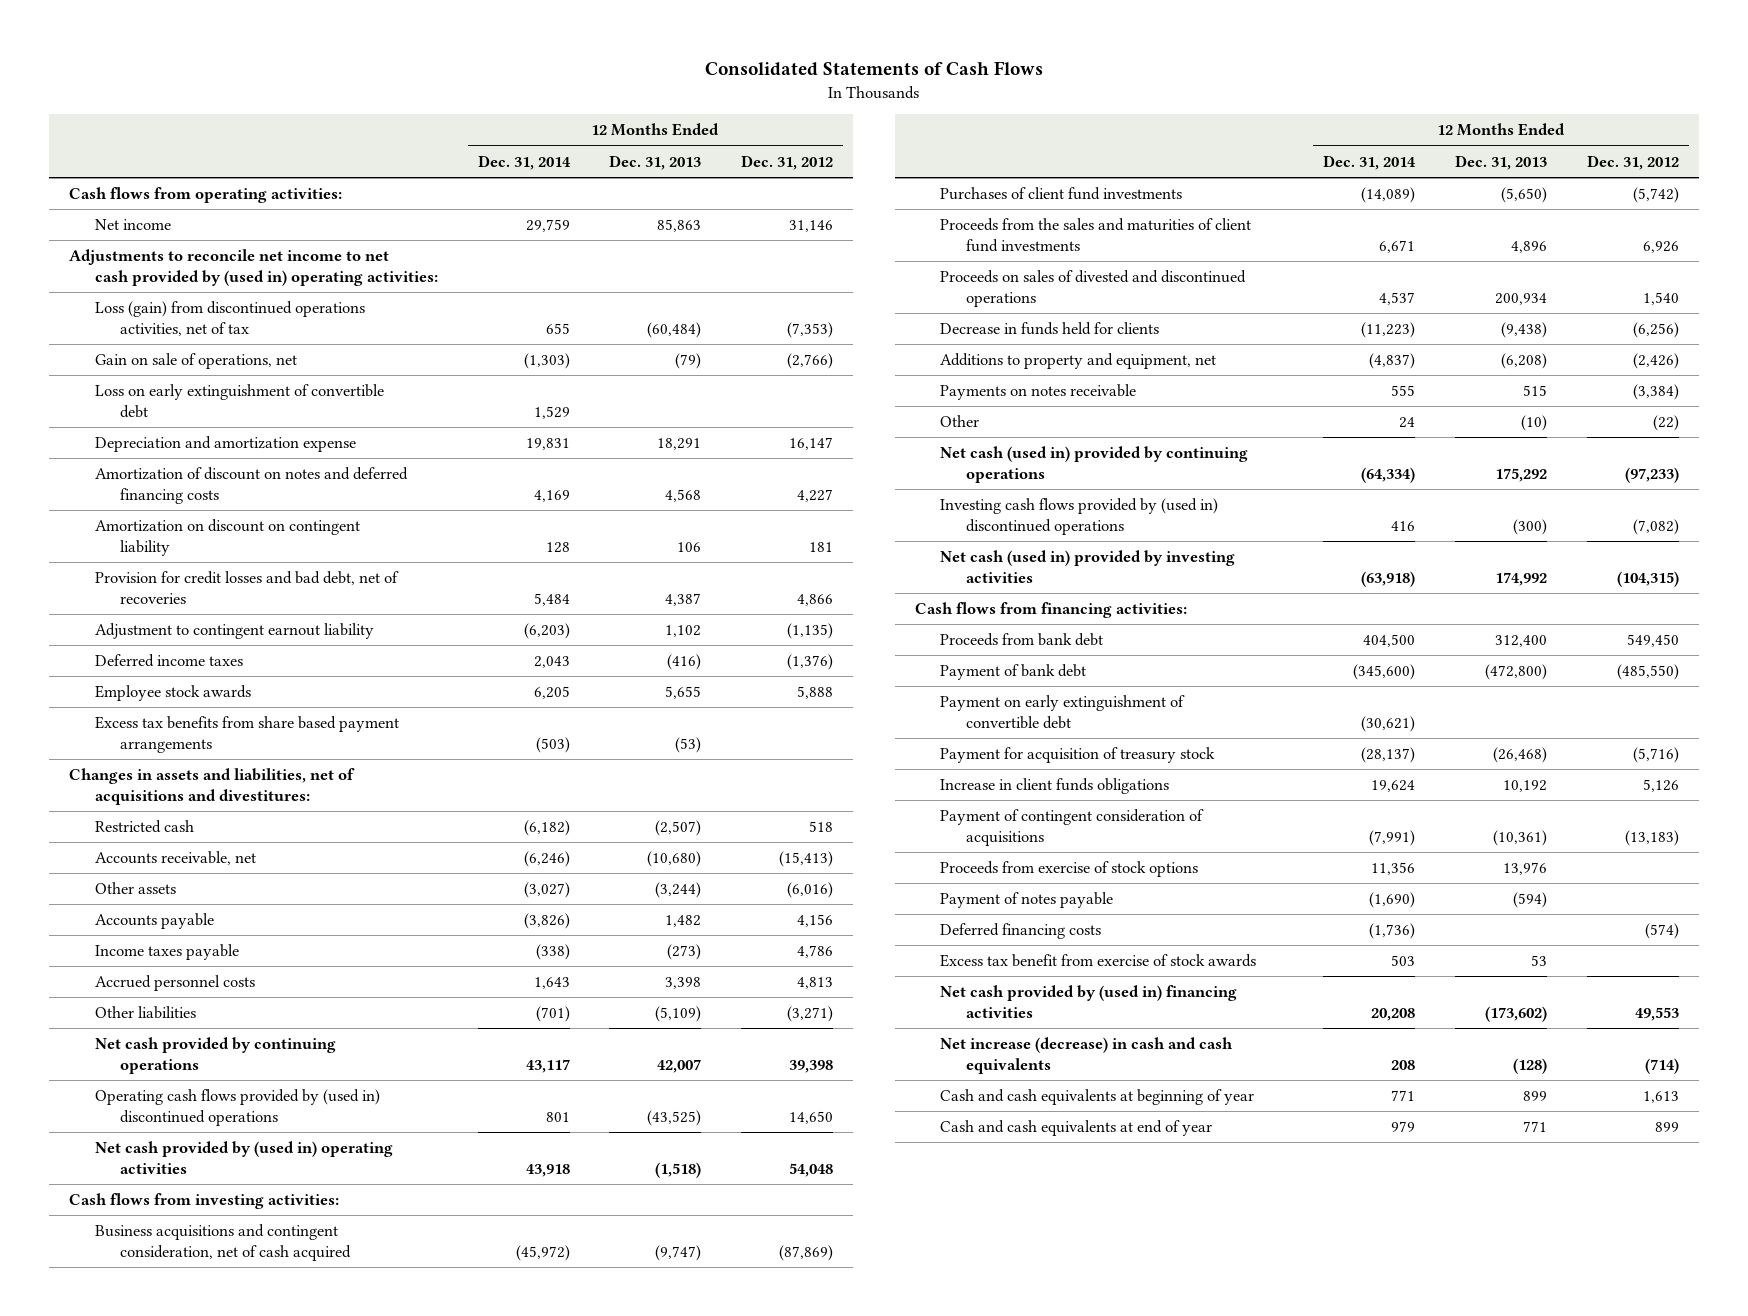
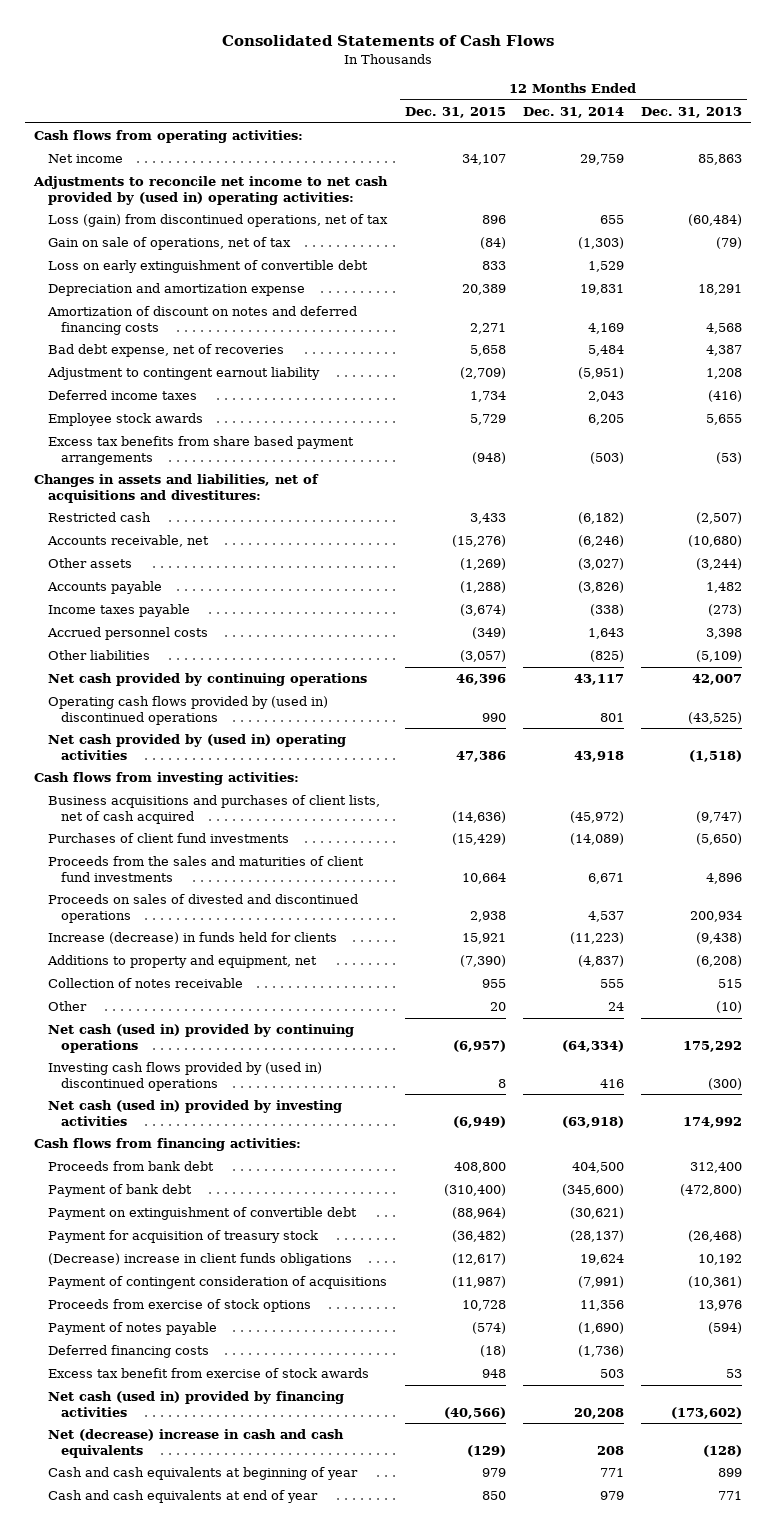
- | 12 Months Ended Dec. 31, 2014 | 12 Months Ended Dec. 31, 2013 | 12 Months Ended Dec. 31, 2012
+ | 12 Months Ended Dec. 31, 2015 | 12 Months Ended Dec. 31, 2014 | 12 Months Ended Dec. 31, 2013
- Loss (gain) from discontinued operations activities, net of tax | 655 | (60,484) | (7,353)
- Gain on sale of operations, net | (1,303) | (79) | (2,766)
+ Loss (gain) from discontinued operations, net of tax | 896 | 655 | (60,484)
+ Gain on sale of operations, net of tax | (84) | (1,303) | (79)
- Amortization on discount on contingent liability | 128 | 106 | 181
- Provision for credit losses and bad debt, net of recoveries | 5,484 | 4,387 | 4,866
- Adjustment to contingent earnout liability | (6,203) | 1,102 | (1,135)
+ Bad debt expense, net of recoveries | 5,658 | 5,484 | 4,387
+ Adjustment to contingent earnout liability | (2,709) | (5,951) | 1,208
- Other liabilities | (701) | (5,109) | (3,271)
+ Other liabilities | (3,057) | (825) | (5,109)
- Business acquisitions and contingent consideration, net of cash acquired | (45,972) | (9,747) | (87,869)
+ Business acquisitions and purchases of client lists, net of cash acquired | (14,636) | (45,972) | (9,747)
- Decrease in funds held for clients | (11,223) | (9,438) | (6,256)
+ Increase (decrease) in funds held for clients | 15,921 | (11,223) | (9,438)
- Payments on notes receivable | 555 | 515 | (3,384)
+ Collection of notes receivable | 955 | 555 | 515
- Payment on early extinguishment of convertible debt | (30,621) | |
+ Payment on extinguishment of convertible debt | (88,964) | (30,621) |
- Increase in client funds obligations | 19,624 | 10,192 | 5,126
+ (Decrease) increase in client funds obligations | (12,617) | 19,624 | 10,192
- Net cash provided by (used in) financing activities | 20,208 | (173,602) | 49,553
- Net increase (decrease) in cash and cash equivalents | 208 | (128) | (714)
+ Net cash (used in) provided by financing activities | (40,566) | 20,208 | (173,602)
+ Net (decrease) increase in cash and cash equivalents | (129) | 208 | (128)

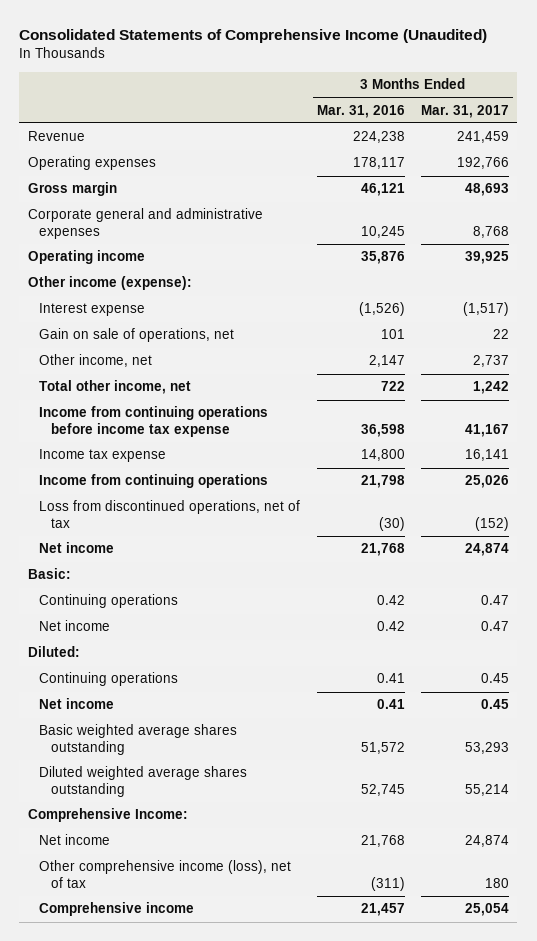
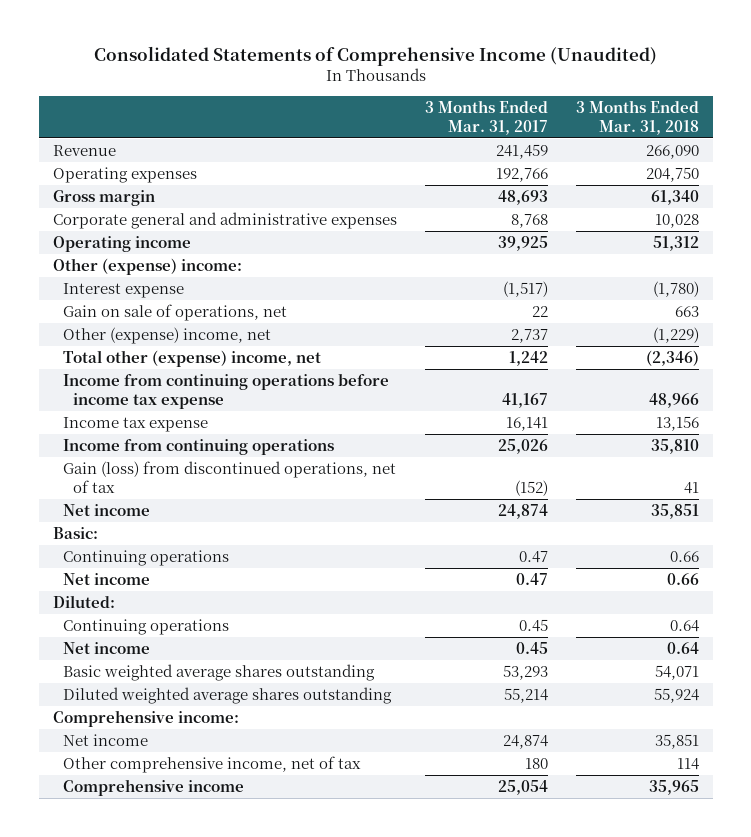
- | 3 Months Ended Mar. 31, 2016 | 3 Months Ended Mar. 31, 2017
+ | 3 Months Ended Mar. 31, 2017 | 3 Months Ended Mar. 31, 2018
- Other income (expense):
+ Other (expense) income:
- Other income, net | 2,147 | 2,737
- Total other income, net | 722 | 1,242
+ Other (expense) income, net | 2,737 | (1,229)
+ Total other (expense) income, net | 1,242 | (2,346)
- Loss from discontinued operations, net of tax | (30) | (152)
+ Gain (loss) from discontinued operations, net of tax | (152) | 41
- Comprehensive Income:
+ Comprehensive income:
- Other comprehensive income (loss), net of tax | (311) | 180
+ Other comprehensive income, net of tax | 180 | 114

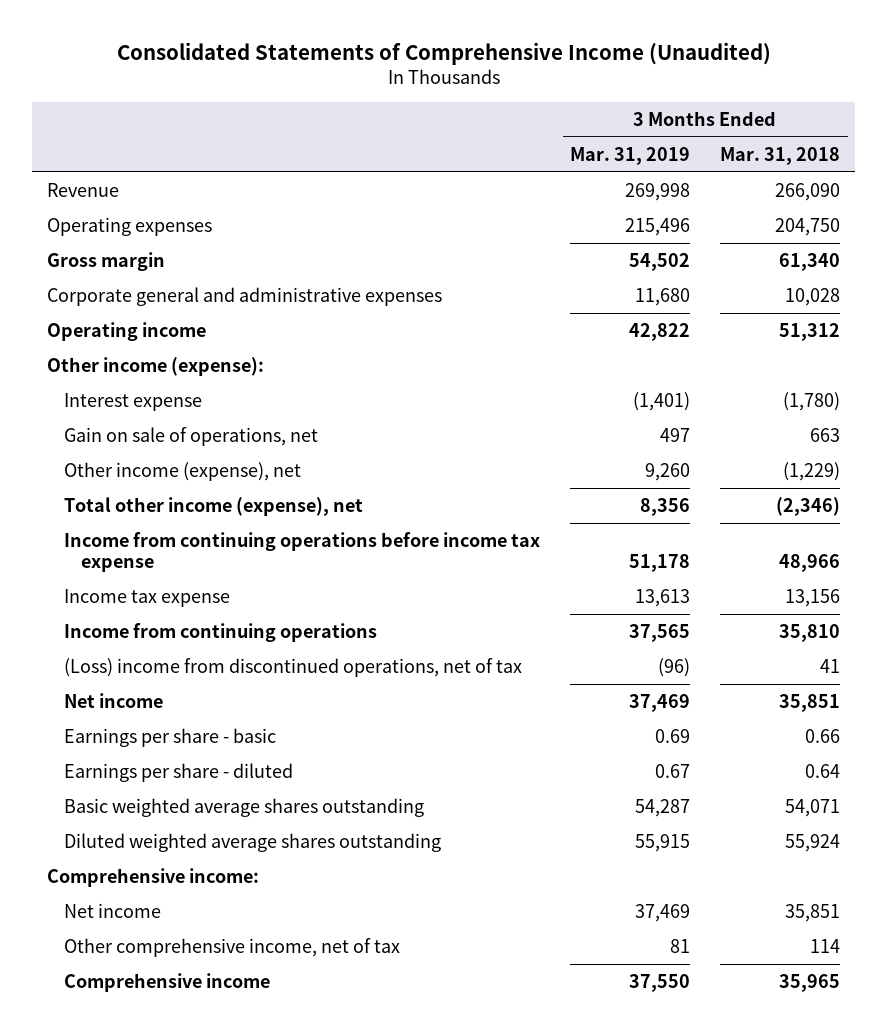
- | 3 Months Ended Mar. 31, 2017 | 3 Months Ended Mar. 31, 2018
+ | 3 Months Ended Mar. 31, 2019 | 3 Months Ended Mar. 31, 2018
- Other (expense) income:
+ Other income (expense):
- Other (expense) income, net | 2,737 | (1,229)
- Total other (expense) income, net | 1,242 | (2,346)
+ Other income (expense), net | 9,260 | (1,229)
+ Total other income (expense), net | 8,356 | (2,346)
- Gain (loss) from discontinued operations, net of tax | (152) | 41
+ (Loss) income from discontinued operations, net of tax | (96) | 41
- Basic:
- Continuing operations | 0.47 | 0.66
- Net income | 0.47 | 0.66
- Diluted:
- Continuing operations | 0.45 | 0.64
- Net income | 0.45 | 0.64
+ Earnings per share - basic | 0.69 | 0.66
+ Earnings per share - diluted | 0.67 | 0.64

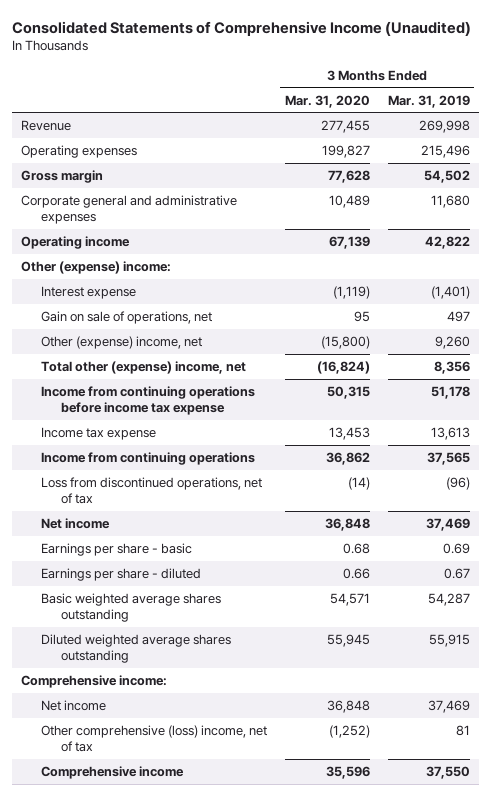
- | 3 Months Ended Mar. 31, 2019 | 3 Months Ended Mar. 31, 2018
+ | 3 Months Ended Mar. 31, 2020 | 3 Months Ended Mar. 31, 2019
- Other income (expense):
+ Other (expense) income:
- Other income (expense), net | 9,260 | (1,229)
- Total other income (expense), net | 8,356 | (2,346)
+ Other (expense) income, net | (15,800) | 9,260
+ Total other (expense) income, net | (16,824) | 8,356
- (Loss) income from discontinued operations, net of tax | (96) | 41
+ Loss from discontinued operations, net of tax | (14) | (96)
- Other comprehensive income, net of tax | 81 | 114
+ Other comprehensive (loss) income, net of tax | (1,252) | 81

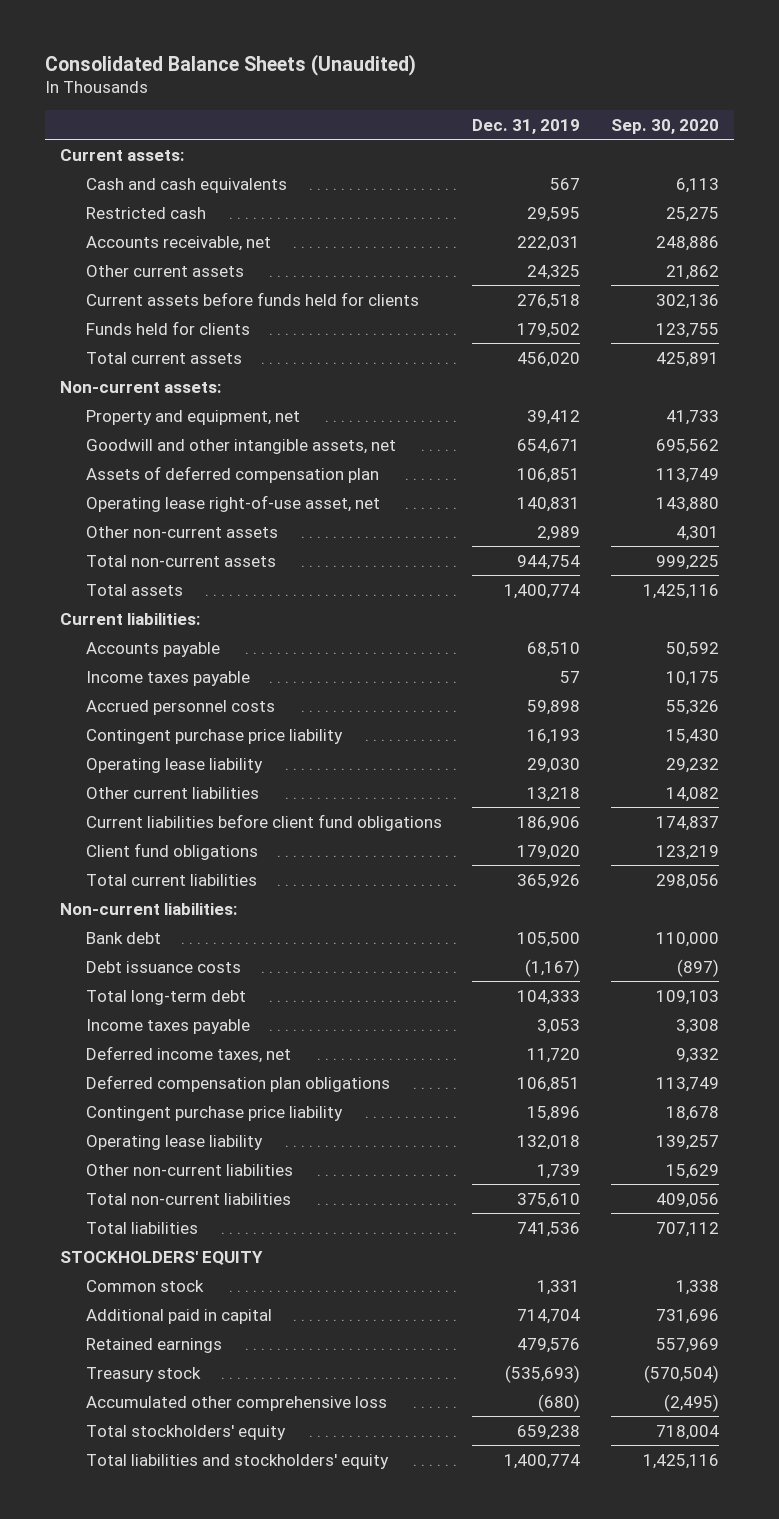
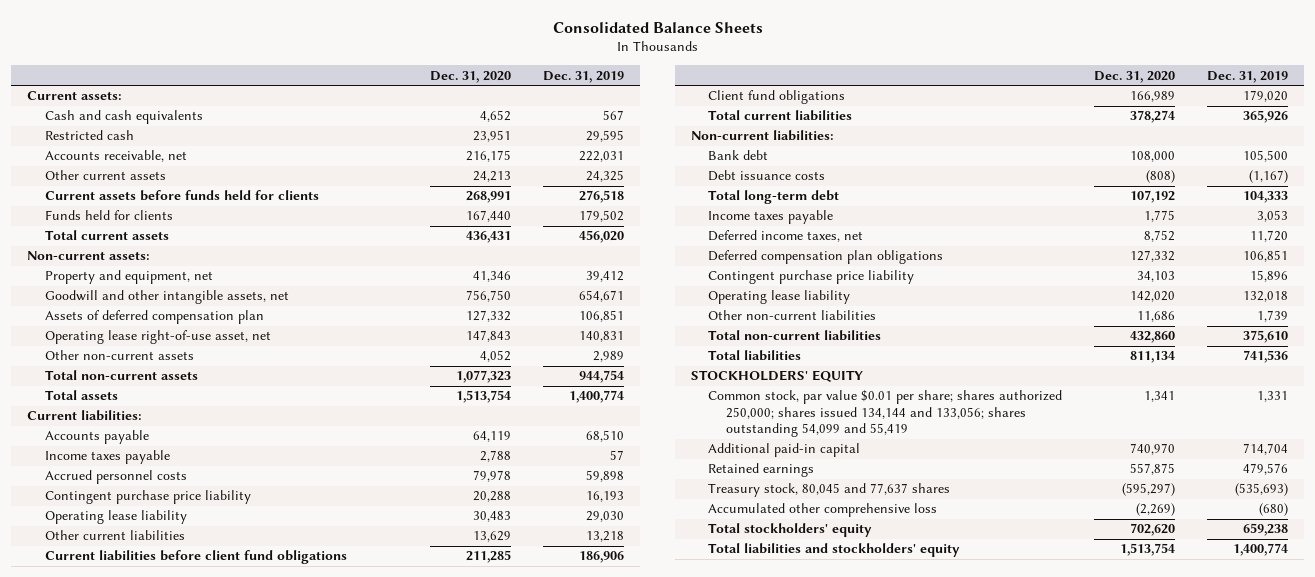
- Consolidated Balance Sheets (Unaudited)
+ Consolidated Balance Sheets
- | Dec. 31, 2019 | Sep. 30, 2020
+ | Dec. 31, 2020 | Dec. 31, 2019
- Common stock | 1,331 | 1,338
- Additional paid in capital | 714,704 | 731,696
+ Common stock, par value $0.01 per share; shares authorized 250,000; shares issued 134,144 and 133,056; shares outstanding 54,099 and 55,419 | 1,341 | 1,331
+ Additional paid-in capital | 740,970 | 714,704
- Treasury stock | (535,693) | (570,504)
+ Treasury stock, 80,045 and 77,637 shares | (595,297) | (535,693)

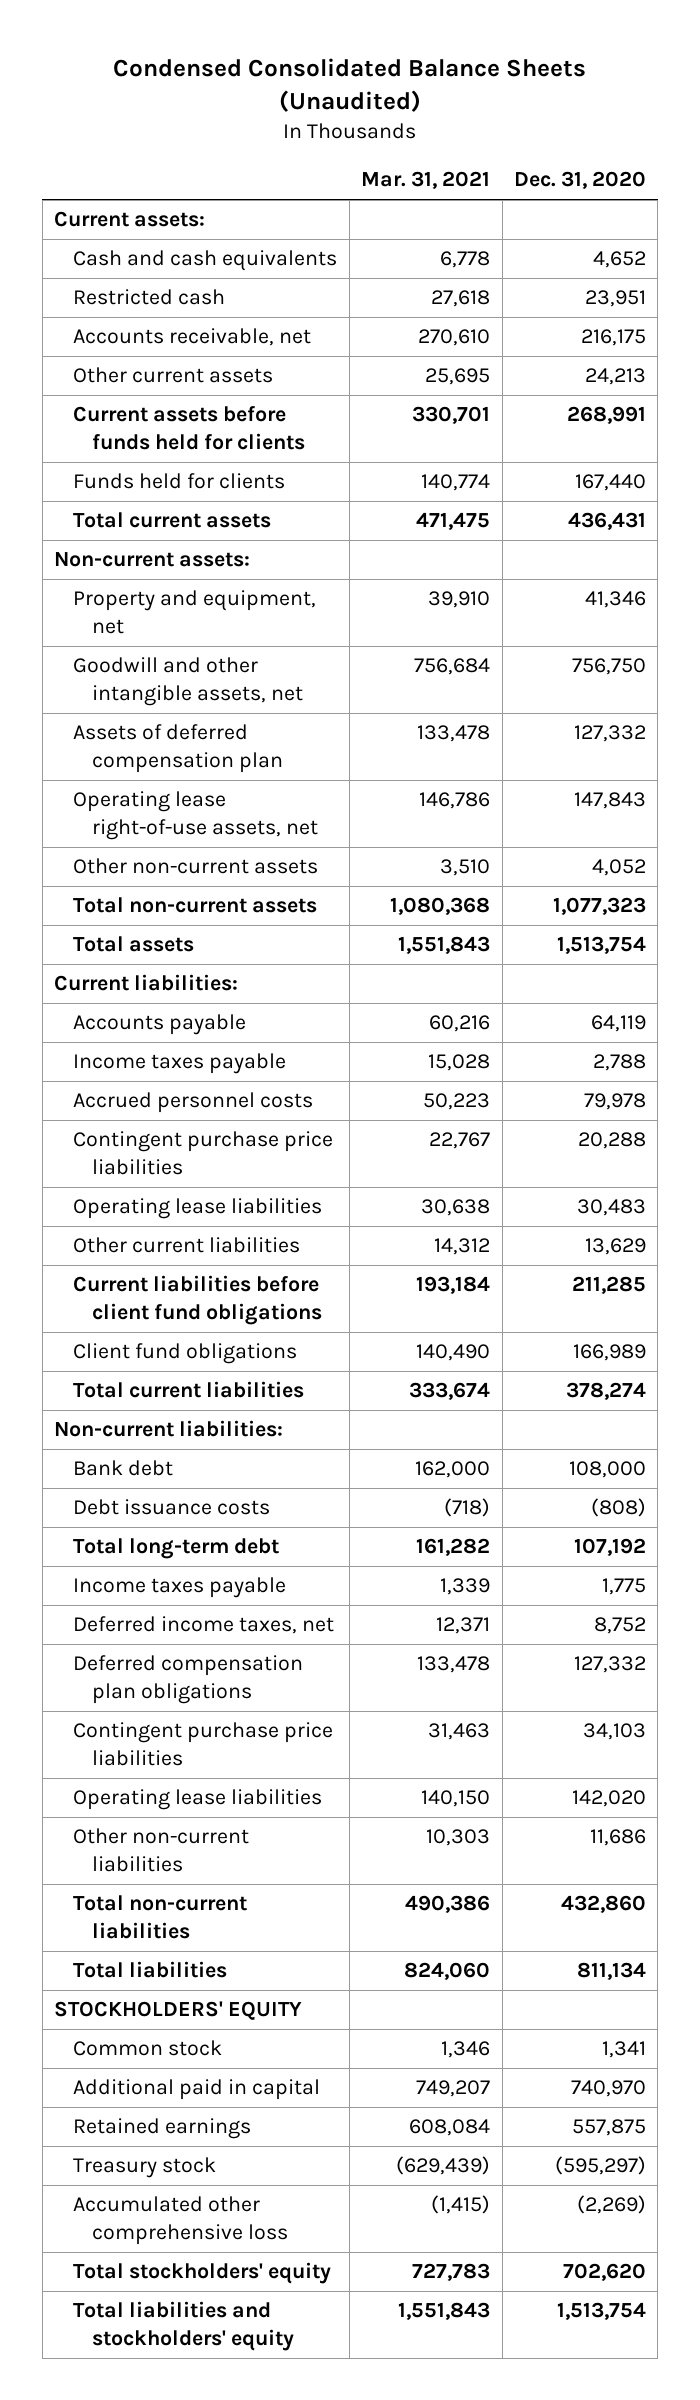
- Consolidated Balance Sheets
+ Condensed Consolidated Balance Sheets (Unaudited)
- | Dec. 31, 2020 | Dec. 31, 2019
+ | Mar. 31, 2021 | Dec. 31, 2020
- Operating lease right-of-use asset, net | 147,843 | 140,831
+ Operating lease right-of-use assets, net | 146,786 | 147,843
- Contingent purchase price liability | 20,288 | 16,193
- Operating lease liability | 30,483 | 29,030
+ Contingent purchase price liabilities | 22,767 | 20,288
+ Operating lease liabilities | 30,638 | 30,483
- Contingent purchase price liability | 34,103 | 15,896
- Operating lease liability | 142,020 | 132,018
+ Contingent purchase price liabilities | 31,463 | 34,103
+ Operating lease liabilities | 140,150 | 142,020
- Common stock, par value $0.01 per share; shares authorized 250,000; shares issued 134,144 and 133,056; shares outstanding 54,099 and 55,419 | 1,341 | 1,331
- Additional paid-in capital | 740,970 | 714,704
+ Common stock | 1,346 | 1,341
+ Additional paid in capital | 749,207 | 740,970
- Treasury stock, 80,045 and 77,637 shares | (595,297) | (535,693)
+ Treasury stock | (629,439) | (595,297)

